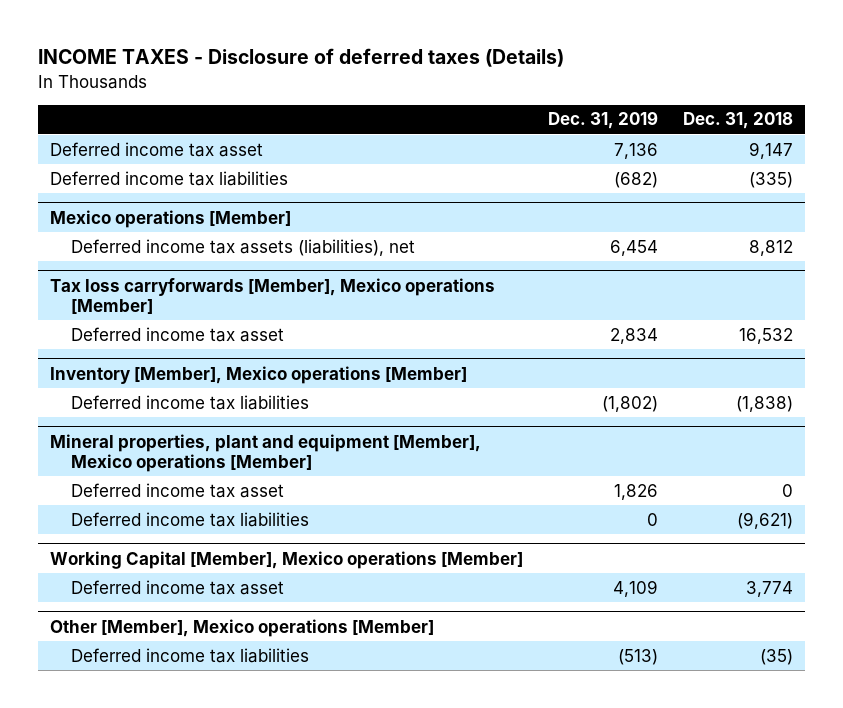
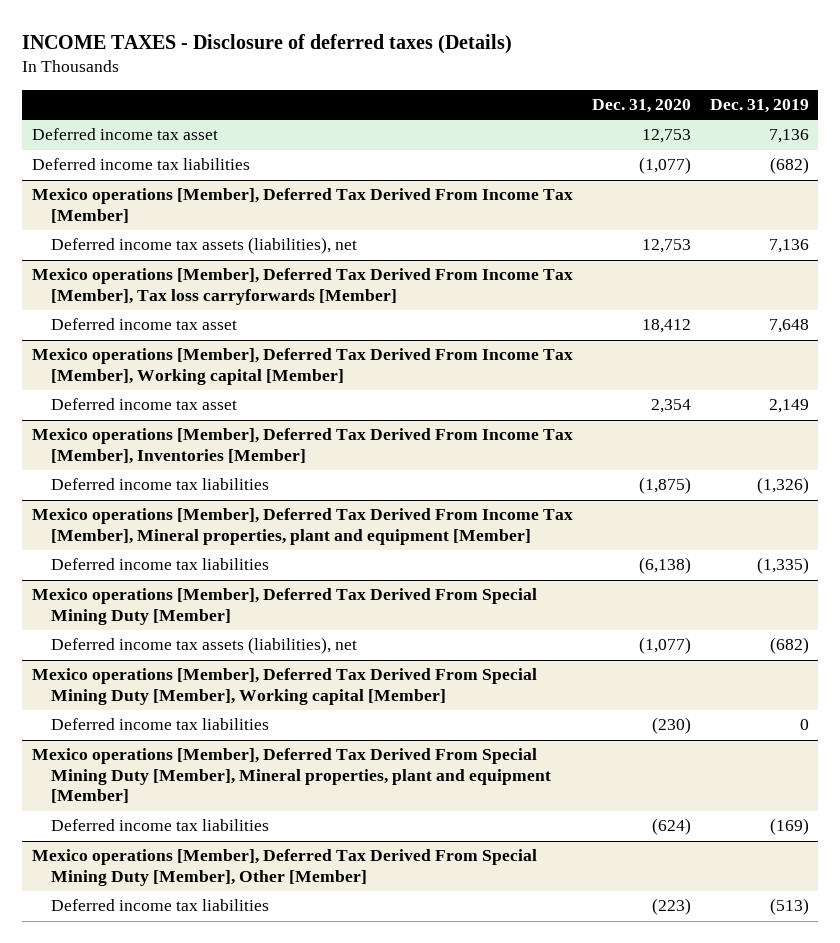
- | Dec. 31, 2019 | Dec. 31, 2018
+ | Dec. 31, 2020 | Dec. 31, 2019
- Mexico operations [Member]
- Deferred income tax assets (liabilities), net | 6,454 | 8,812
- Tax loss carryforwards [Member], Mexico operations [Member]
- Deferred income tax asset | 2,834 | 16,532
- Inventory [Member], Mexico operations [Member]
- Deferred income tax liabilities | (1,802) | (1,838)
- Mineral properties, plant and equipment [Member], Mexico operations [Member]
- Deferred income tax asset | 1,826 | 0
+ Mexico operations [Member], Deferred Tax Derived From Income Tax [Member]
+ Deferred income tax assets (liabilities), net | 12,753 | 7,136
+ Mexico operations [Member], Deferred Tax Derived From Income Tax [Member], Tax loss carryforwards [Member]
+ Deferred income tax asset | 18,412 | 7,648
+ Mexico operations [Member], Deferred Tax Derived From Income Tax [Member], Working capital [Member]
+ Deferred income tax asset | 2,354 | 2,149
+ Mexico operations [Member], Deferred Tax Derived From Income Tax [Member], Inventories [Member]
+ Deferred income tax liabilities | (1,875) | (1,326)
+ Mexico operations [Member], Deferred Tax Derived From Income Tax [Member], Mineral properties, plant and equipment [Member]
+ Deferred income tax liabilities | (6,138) | (1,335)
+ Mexico operations [Member], Deferred Tax Derived From Special Mining Duty [Member]
+ Deferred income tax assets (liabilities), net | (1,077) | (682)
+ Mexico operations [Member], Deferred Tax Derived From Special Mining Duty [Member], Working capital [Member]
- Working Capital [Member], Mexico operations [Member]
- Deferred income tax asset | 4,109 | 3,774
- Other [Member], Mexico operations [Member]
+ Mexico operations [Member], Deferred Tax Derived From Special Mining Duty [Member], Mineral properties, plant and equipment [Member]
+ Deferred income tax liabilities | (624) | (169)
+ Mexico operations [Member], Deferred Tax Derived From Special Mining Duty [Member], Other [Member]

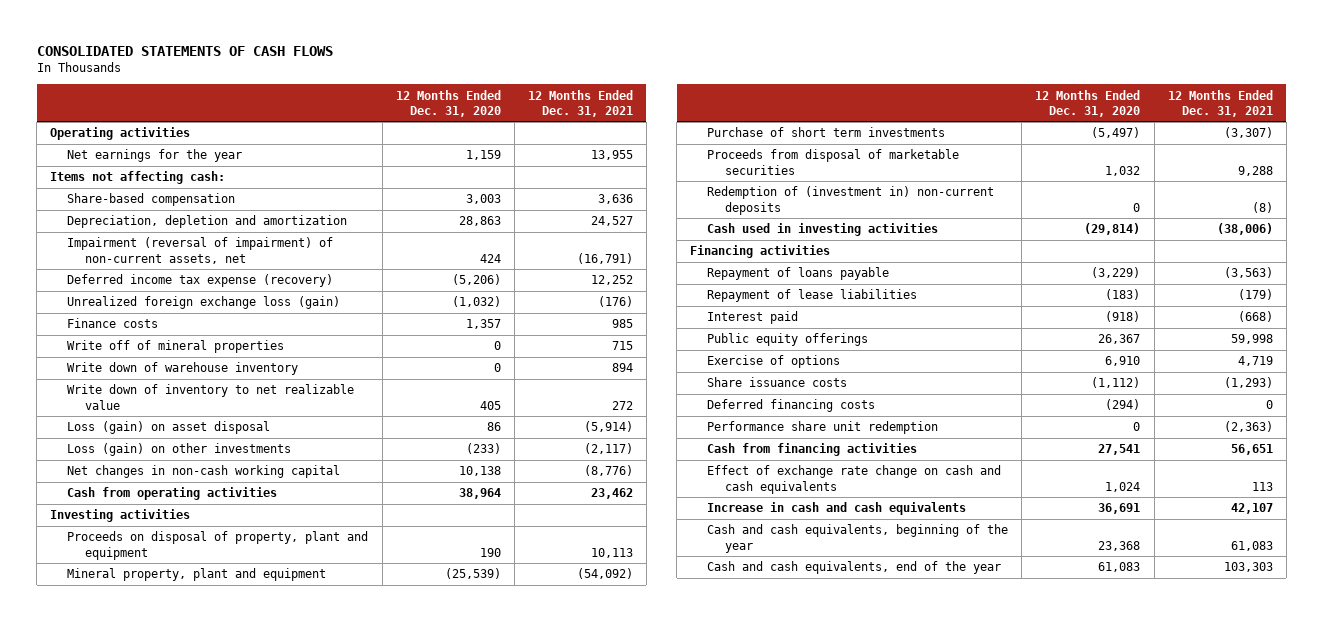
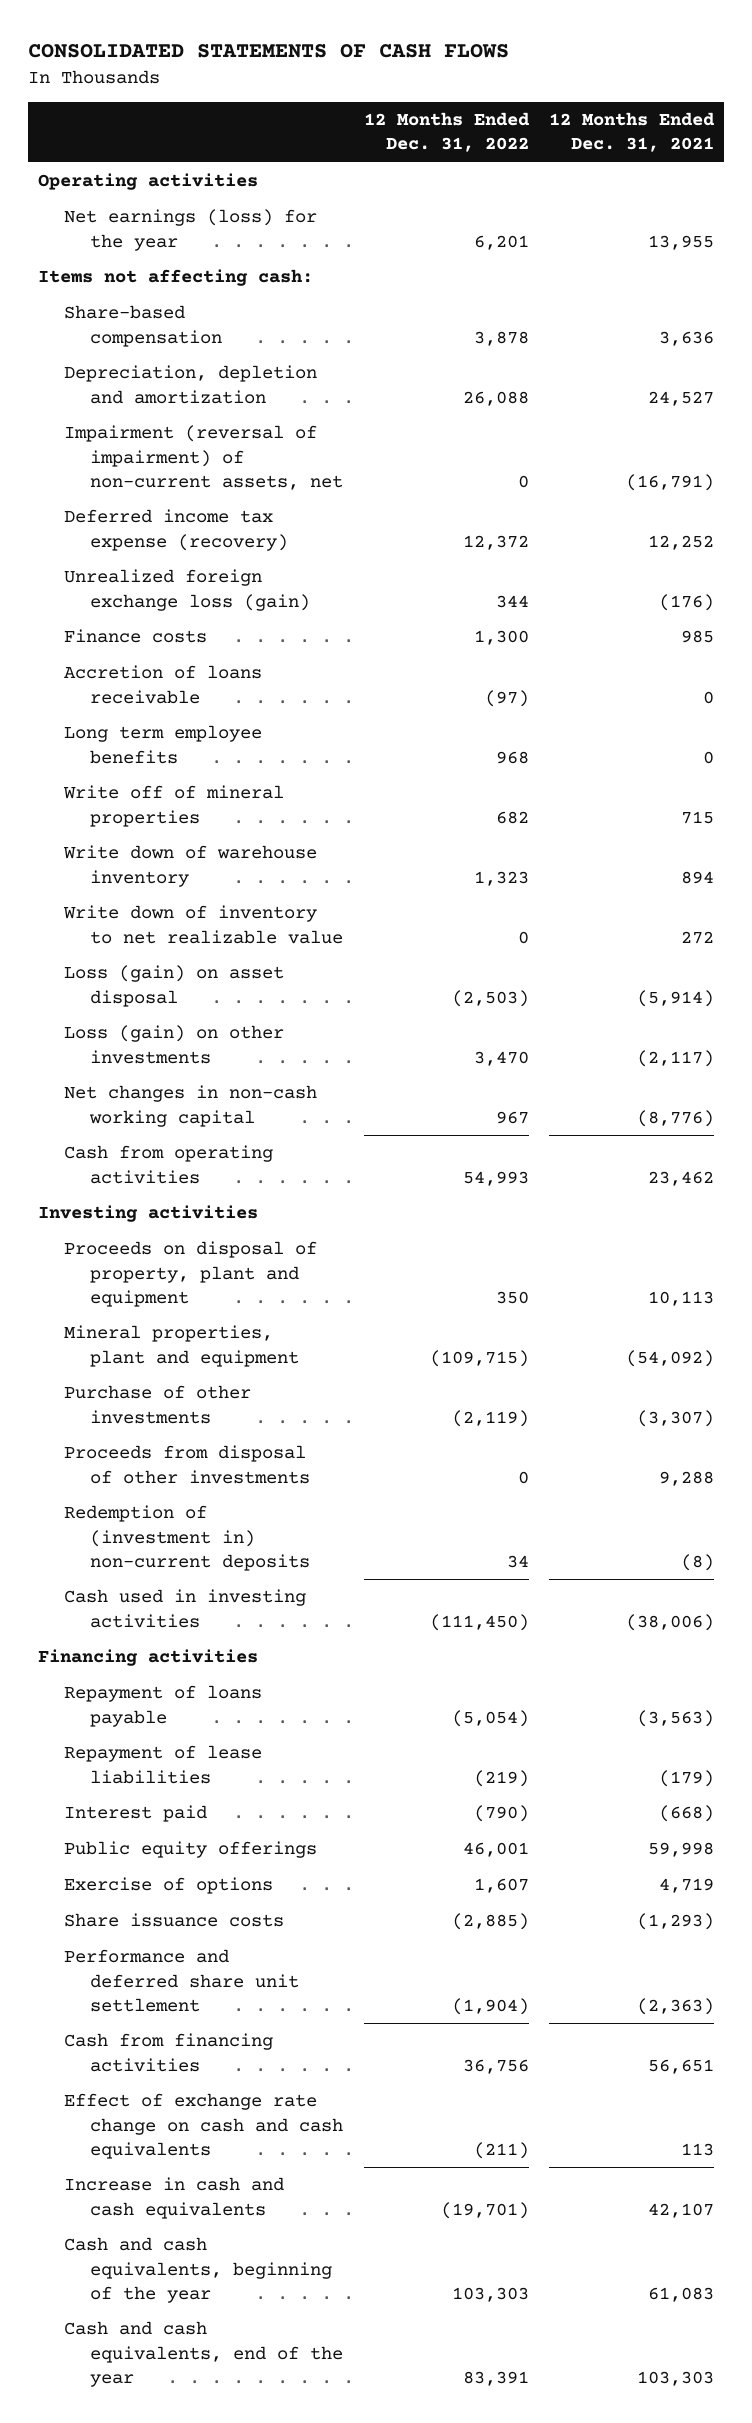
- | 12 Months Ended Dec. 31, 2020 | 12 Months Ended Dec. 31, 2021
+ | 12 Months Ended Dec. 31, 2022 | 12 Months Ended Dec. 31, 2021
- Net earnings for the year | 1,159 | 13,955
+ Net earnings (loss) for the year | 6,201 | 13,955
+ Accretion of loans receivable | (97) | 0
+ Long term employee benefits | 968 | 0
- Mineral property, plant and equipment | (25,539) | (54,092)
- Purchase of short term investments | (5,497) | (3,307)
- Proceeds from disposal of marketable securities | 1,032 | 9,288
+ Mineral properties, plant and equipment | (109,715) | (54,092)
+ Purchase of other investments | (2,119) | (3,307)
+ Proceeds from disposal of other investments | 0 | 9,288
- Deferred financing costs | (294) | 0
- Performance share unit redemption | 0 | (2,363)
+ Performance and deferred share unit settlement | (1,904) | (2,363)

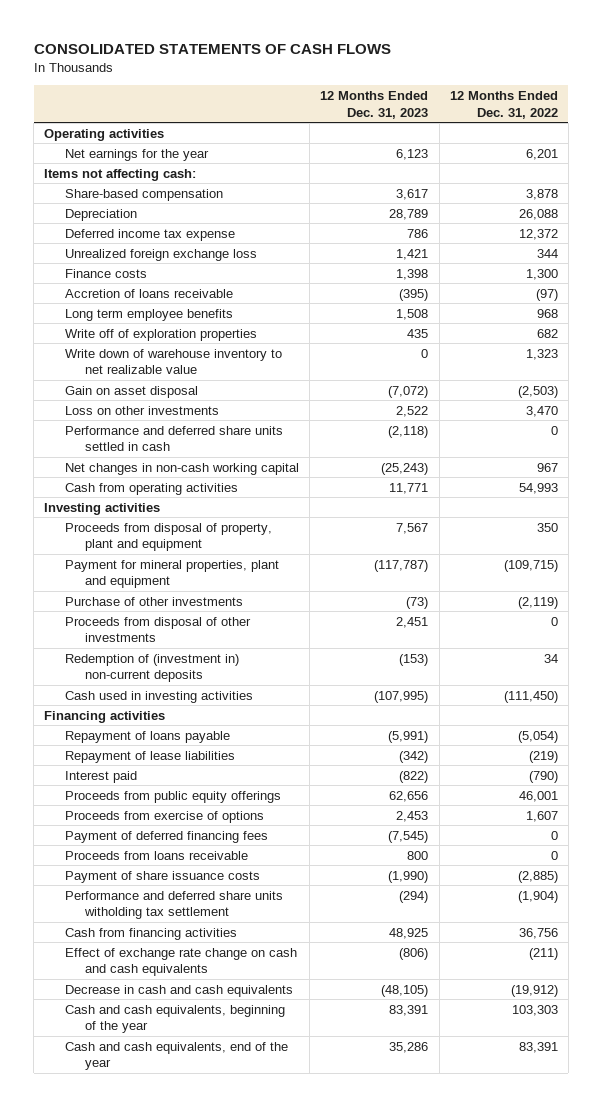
- | 12 Months Ended Dec. 31, 2022 | 12 Months Ended Dec. 31, 2021
+ | 12 Months Ended Dec. 31, 2023 | 12 Months Ended Dec. 31, 2022
- Net earnings (loss) for the year | 6,201 | 13,955
+ Net earnings for the year | 6,123 | 6,201
- Depreciation, depletion and amortization | 26,088 | 24,527
- Impairment (reversal of impairment) of non-current assets, net | 0 | (16,791)
- Deferred income tax expense (recovery) | 12,372 | 12,252
- Unrealized foreign exchange loss (gain) | 344 | (176)
+ Depreciation | 28,789 | 26,088
+ Deferred income tax expense | 786 | 12,372
+ Unrealized foreign exchange loss | 1,421 | 344
- Write off of mineral properties | 682 | 715
- Write down of warehouse inventory | 1,323 | 894
- Write down of inventory to net realizable value | 0 | 272
- Loss (gain) on asset disposal | (2,503) | (5,914)
- Loss (gain) on other investments | 3,470 | (2,117)
+ Write off of exploration properties | 435 | 682
+ Write down of warehouse inventory to net realizable value | 0 | 1,323
+ Gain on asset disposal | (7,072) | (2,503)
+ Loss on other investments | 2,522 | 3,470
+ Performance and deferred share units settled in cash | (2,118) | 0
- Proceeds on disposal of property, plant and equipment | 350 | 10,113
- Mineral properties, plant and equipment | (109,715) | (54,092)
+ Proceeds from disposal of property, plant and equipment | 7,567 | 350
+ Payment for mineral properties, plant and equipment | (117,787) | (109,715)
- Public equity offerings | 46,001 | 59,998
- Exercise of options | 1,607 | 4,719
- Share issuance costs | (2,885) | (1,293)
- Performance and deferred share unit settlement | (1,904) | (2,363)
+ Proceeds from public equity offerings | 62,656 | 46,001
+ Proceeds from exercise of options | 2,453 | 1,607
+ Payment of deferred financing fees | (7,545) | 0
+ Proceeds from loans receivable | 800 | 0
+ Payment of share issuance costs | (1,990) | (2,885)
+ Performance and deferred share units witholding tax settlement | (294) | (1,904)
- Increase in cash and cash equivalents | (19,701) | 42,107
+ Decrease in cash and cash equivalents | (48,105) | (19,912)

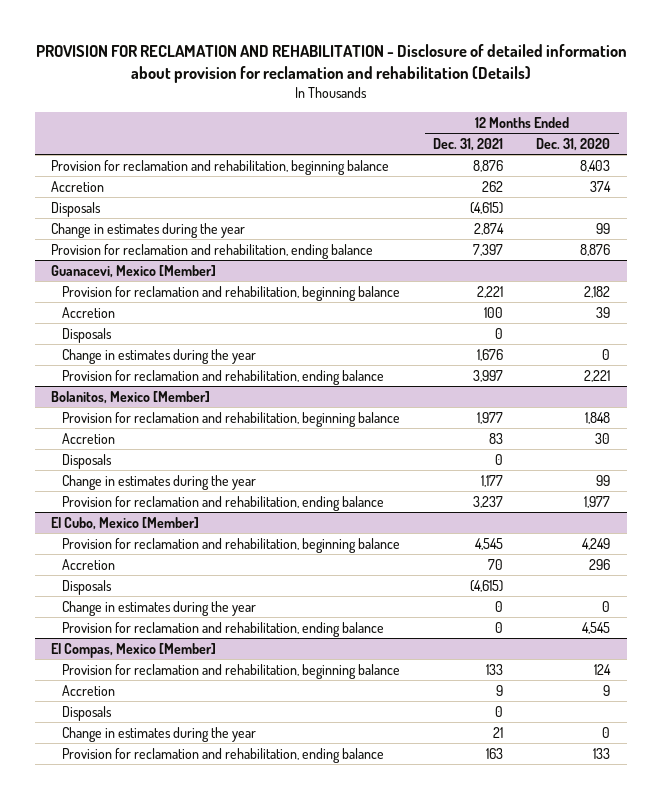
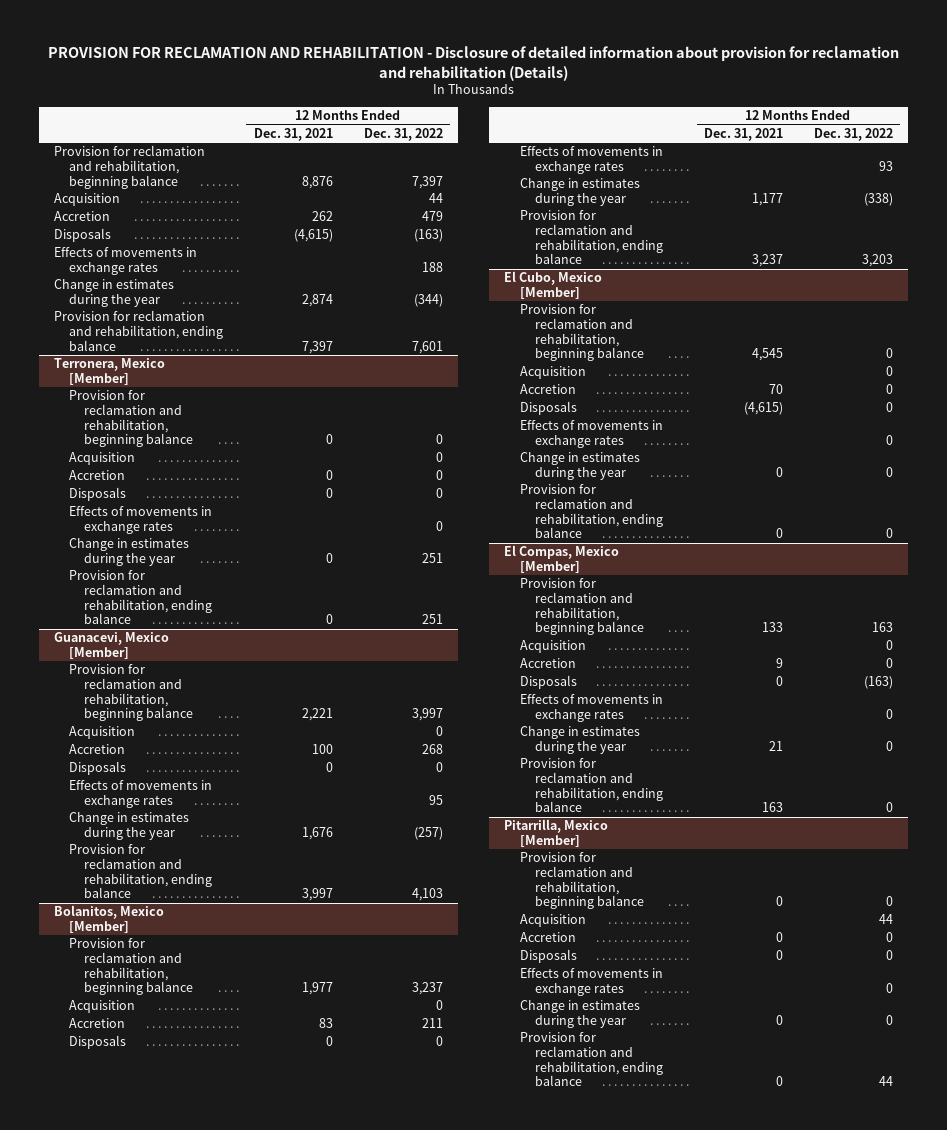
- | 12 Months Ended Dec. 31, 2021 | 12 Months Ended Dec. 31, 2020
+ | 12 Months Ended Dec. 31, 2021 | 12 Months Ended Dec. 31, 2022
+ Acquisition | | 44
+ Effects of movements in exchange rates | | 188
+ Terronera, Mexico [Member]
+ Provision for reclamation and rehabilitation, beginning balance | 0 | 0
+ Acquisition | | 0
+ Accretion | 0 | 0
+ Disposals | 0 | 0
+ Effects of movements in exchange rates | | 0
+ Change in estimates during the year | 0 | 251
+ Provision for reclamation and rehabilitation, ending balance | 0 | 251
@ Guanacevi, Mexico [Member]
+ Acquisition | | 0
+ Effects of movements in exchange rates | | 95
@ Bolanitos, Mexico [Member]
+ Acquisition | | 0
+ Effects of movements in exchange rates | | 93
@ El Cubo, Mexico [Member]
+ Acquisition | | 0
+ Effects of movements in exchange rates | | 0
@ El Compas, Mexico [Member]
+ Acquisition | | 0
+ Effects of movements in exchange rates | | 0
+ Pitarrilla, Mexico [Member]
+ Provision for reclamation and rehabilitation, beginning balance | 0 | 0
+ Acquisition | | 44
+ Accretion | 0 | 0
+ Disposals | 0 | 0
+ Effects of movements in exchange rates | | 0
+ Change in estimates during the year | 0 | 0
+ Provision for reclamation and rehabilitation, ending balance | 0 | 44

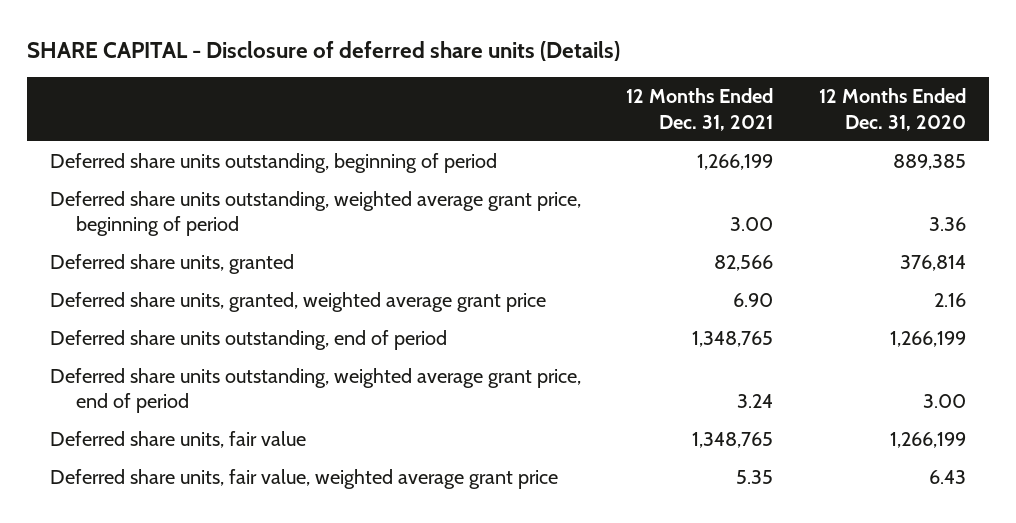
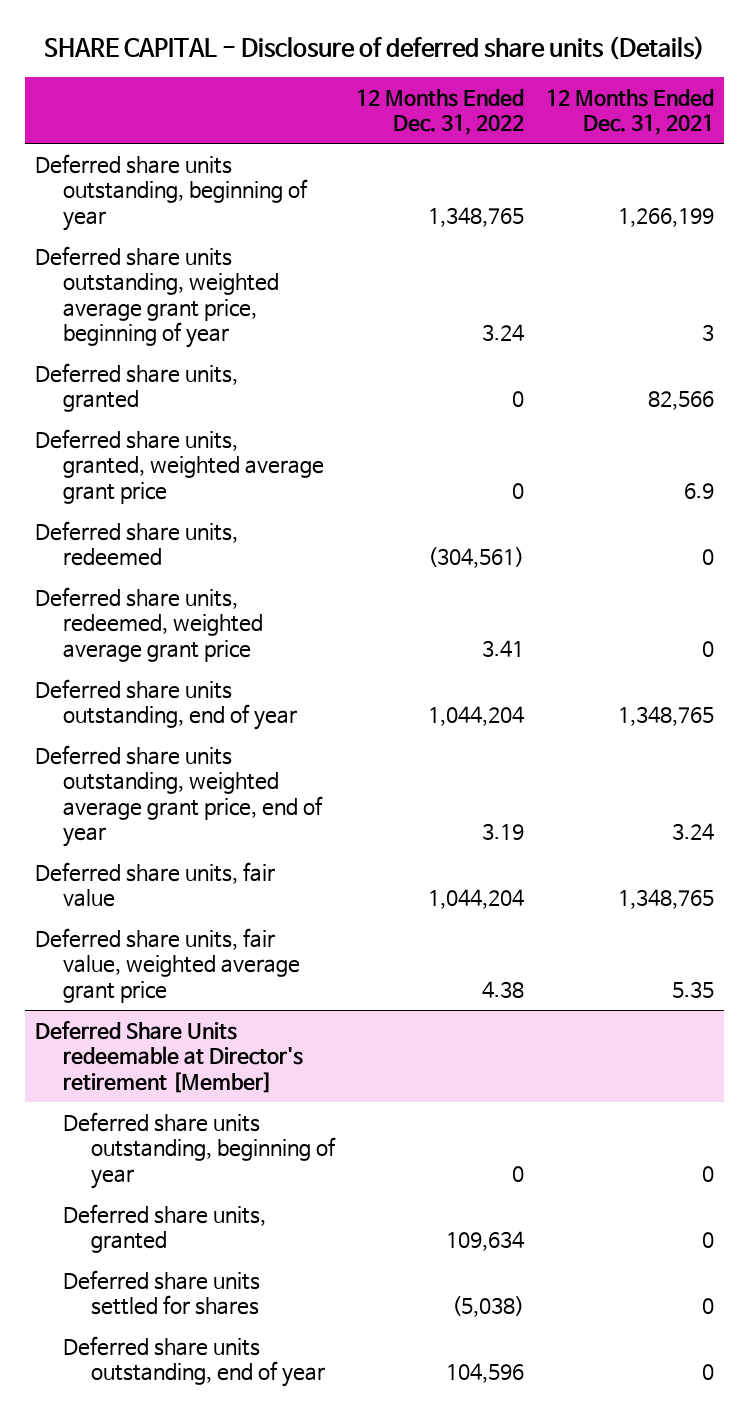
- | 12 Months Ended Dec. 31, 2021 | 12 Months Ended Dec. 31, 2020
+ | 12 Months Ended Dec. 31, 2022 | 12 Months Ended Dec. 31, 2021
- Deferred share units outstanding, beginning of period | 1,266,199 | 889,385
- Deferred share units outstanding, weighted average grant price, beginning of period | 3.00 | 3.36
+ Deferred share units outstanding, beginning of year | 1,348,765 | 1,266,199
+ Deferred share units outstanding, weighted average grant price, beginning of year | 3.24 | 3
- Deferred share units, granted, weighted average grant price | 6.90 | 2.16
- Deferred share units outstanding, end of period | 1,348,765 | 1,266,199
- Deferred share units outstanding, weighted average grant price, end of period | 3.24 | 3.00
+ Deferred share units, granted, weighted average grant price | 0 | 6.9
+ Deferred share units, redeemed | (304,561) | 0
+ Deferred share units, redeemed, weighted average grant price | 3.41 | 0
+ Deferred share units outstanding, end of year | 1,044,204 | 1,348,765
+ Deferred share units outstanding, weighted average grant price, end of year | 3.19 | 3.24
+ Deferred Share Units redeemable at Director's retirement [Member]
+ Deferred share units outstanding, beginning of year | 0 | 0
+ Deferred share units, granted | 109,634 | 0
+ Deferred share units settled for shares | (5,038) | 0
+ Deferred share units outstanding, end of year | 104,596 | 0

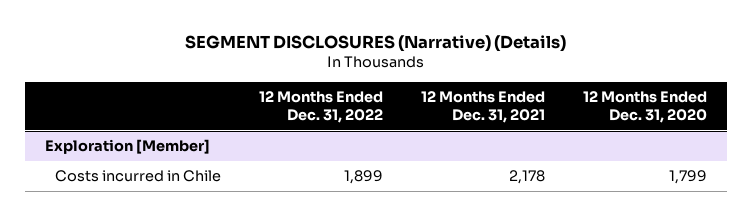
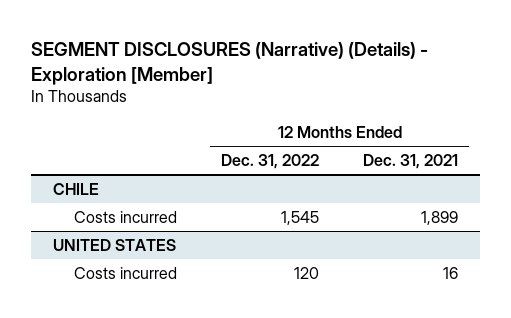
- SEGMENT DISCLOSURES (Narrative) (Details)
+ SEGMENT DISCLOSURES (Narrative) (Details) - Exploration [Member]
- | 12 Months Ended Dec. 31, 2022 | 12 Months Ended Dec. 31, 2021 | 12 Months Ended Dec. 31, 2020
+ | 12 Months Ended Dec. 31, 2022 | 12 Months Ended Dec. 31, 2021
- Exploration [Member]
- Costs incurred in Chile | 1,899 | 2,178 | 1,799
+ CHILE
+ Costs incurred | 1,545 | 1,899
+ UNITED STATES
+ Costs incurred | 120 | 16

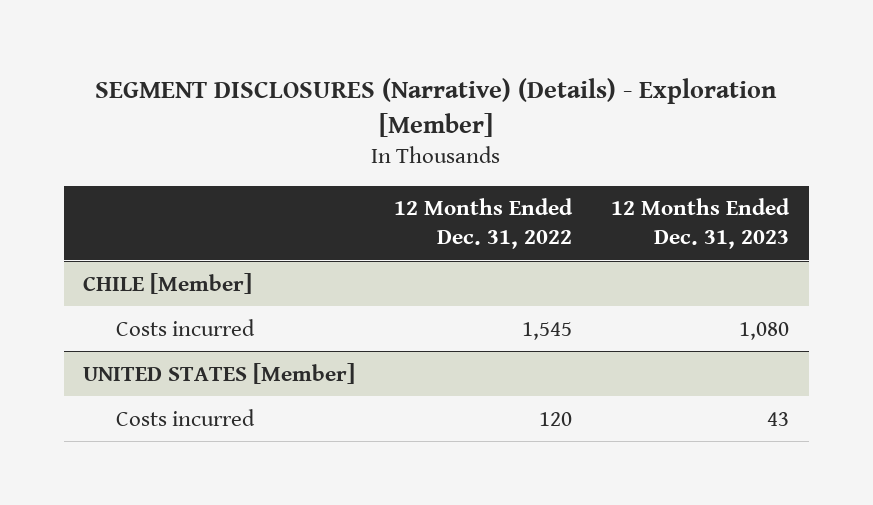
- | 12 Months Ended Dec. 31, 2022 | 12 Months Ended Dec. 31, 2021
+ | 12 Months Ended Dec. 31, 2022 | 12 Months Ended Dec. 31, 2023
- CHILE
+ CHILE [Member]
- UNITED STATES
+ UNITED STATES [Member]

